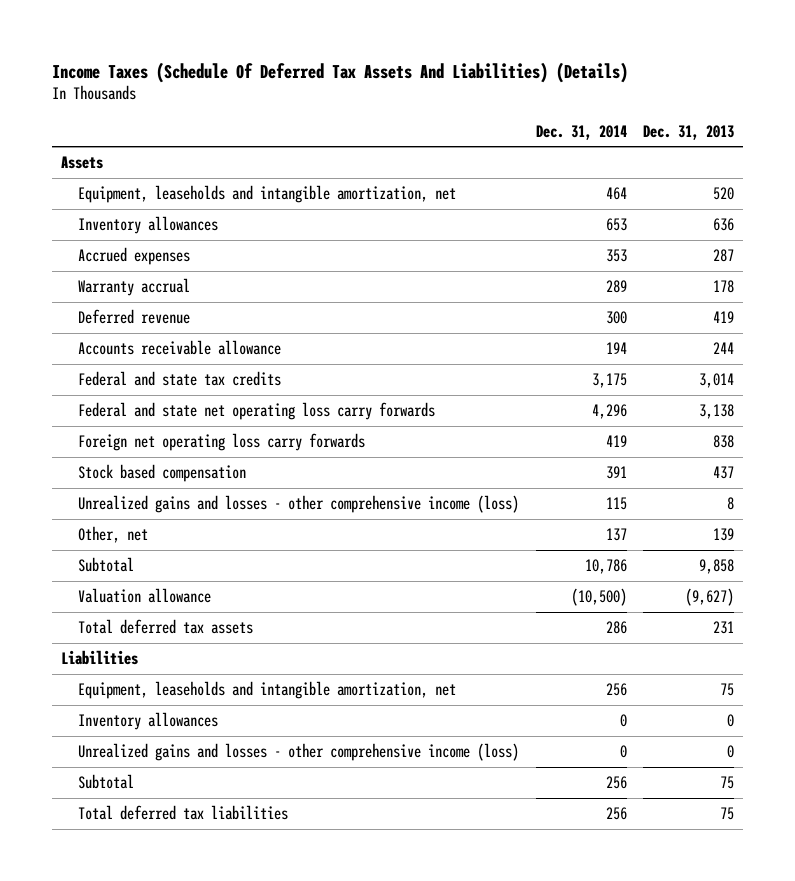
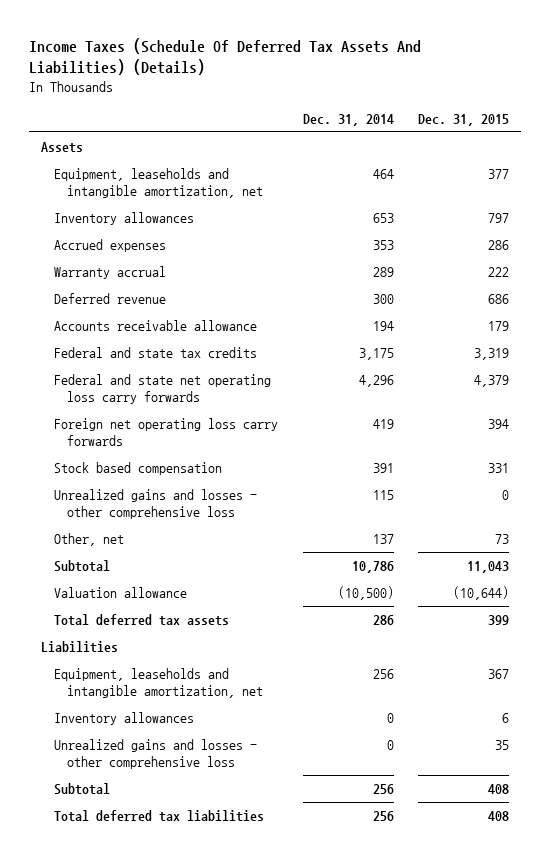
- | Dec. 31, 2014 | Dec. 31, 2013
+ | Dec. 31, 2014 | Dec. 31, 2015
- Unrealized gains and losses - other comprehensive income (loss) | 115 | 8
+ Unrealized gains and losses - other comprehensive loss | 115 | 0
- Unrealized gains and losses - other comprehensive income (loss) | 0 | 0
+ Unrealized gains and losses - other comprehensive loss | 0 | 35

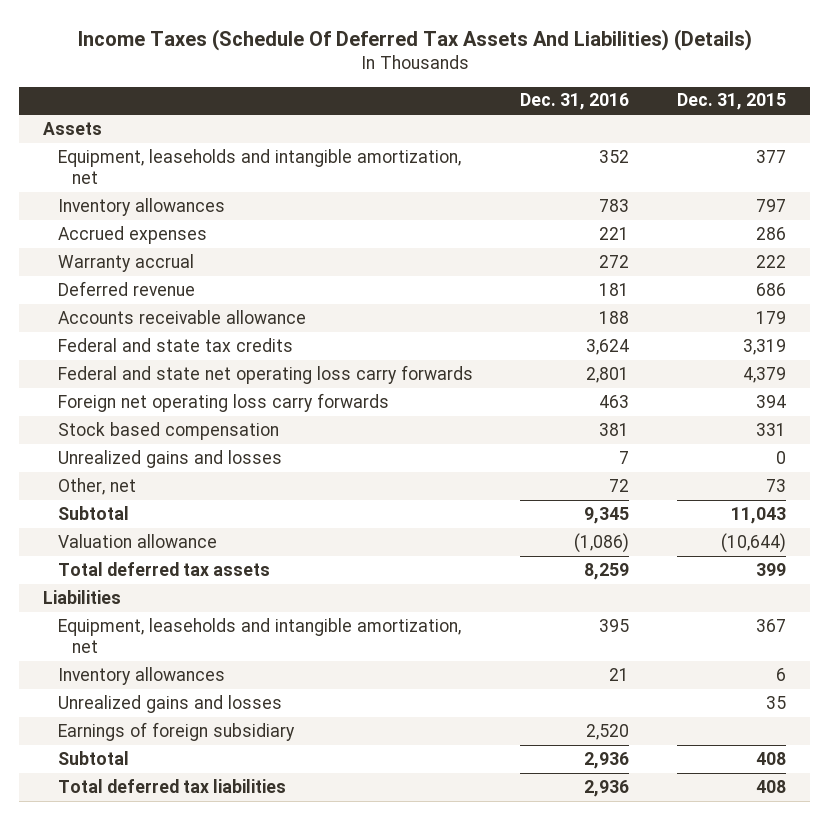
- | Dec. 31, 2014 | Dec. 31, 2015
+ | Dec. 31, 2016 | Dec. 31, 2015
- Unrealized gains and losses - other comprehensive loss | 115 | 0
+ Unrealized gains and losses | 7 | 0
- Unrealized gains and losses - other comprehensive loss | 0 | 35
+ Unrealized gains and losses | | 35
+ Earnings of foreign subsidiary | 2,520 |

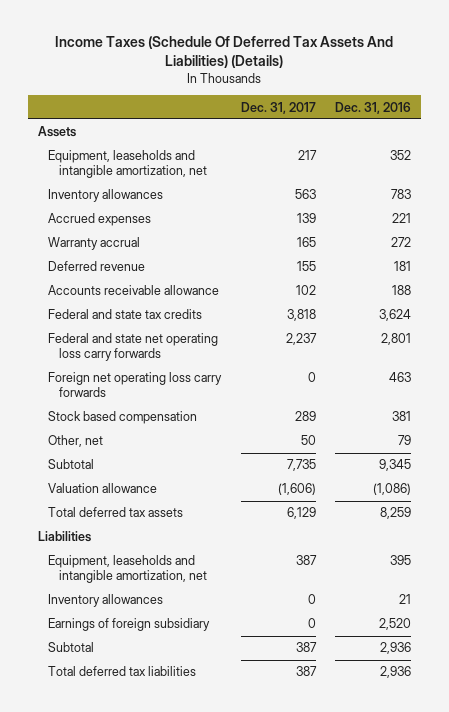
- | Dec. 31, 2016 | Dec. 31, 2015
+ | Dec. 31, 2017 | Dec. 31, 2016
- Unrealized gains and losses | 7 | 0
- Other, net | 72 | 73
+ Other, net | 50 | 79
- Unrealized gains and losses | | 35

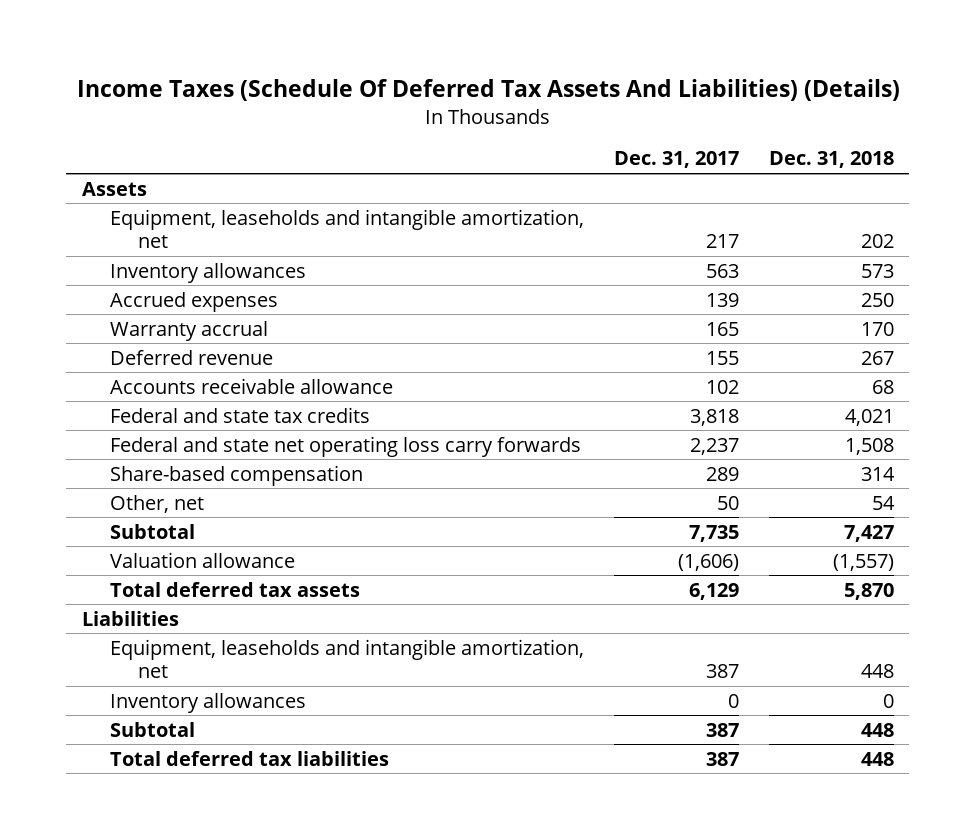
- | Dec. 31, 2017 | Dec. 31, 2016
+ | Dec. 31, 2017 | Dec. 31, 2018
- Foreign net operating loss carry forwards | 0 | 463
- Stock based compensation | 289 | 381
+ Share-based compensation | 289 | 314
- Earnings of foreign subsidiary | 0 | 2,520

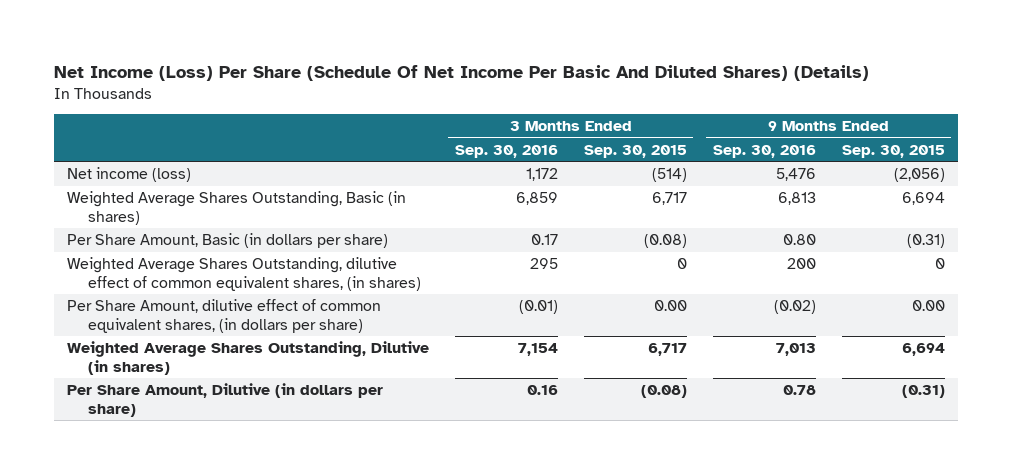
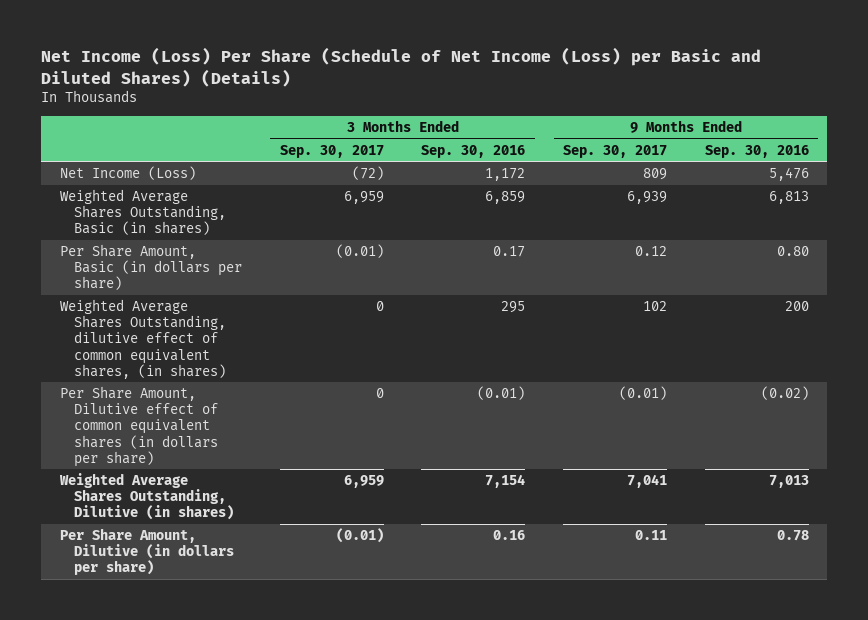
- Net Income (Loss) Per Share (Schedule Of Net Income Per Basic And Diluted Shares) (Details)
+ Net Income (Loss) Per Share (Schedule of Net Income (Loss) per Basic and Diluted Shares) (Details)
- | 3 Months Ended Sep. 30, 2016 | 3 Months Ended Sep. 30, 2015 | 9 Months Ended Sep. 30, 2016 | 9 Months Ended Sep. 30, 2015
+ | 3 Months Ended Sep. 30, 2017 | 3 Months Ended Sep. 30, 2016 | 9 Months Ended Sep. 30, 2017 | 9 Months Ended Sep. 30, 2016
- Net income (loss) | 1,172 | (514) | 5,476 | (2,056)
+ Net Income (Loss) | (72) | 1,172 | 809 | 5,476
- Per Share Amount, dilutive effect of common equivalent shares, (in dollars per share) | (0.01) | 0.00 | (0.02) | 0.00
+ Per Share Amount, Dilutive effect of common equivalent shares (in dollars per share) | 0 | (0.01) | (0.01) | (0.02)

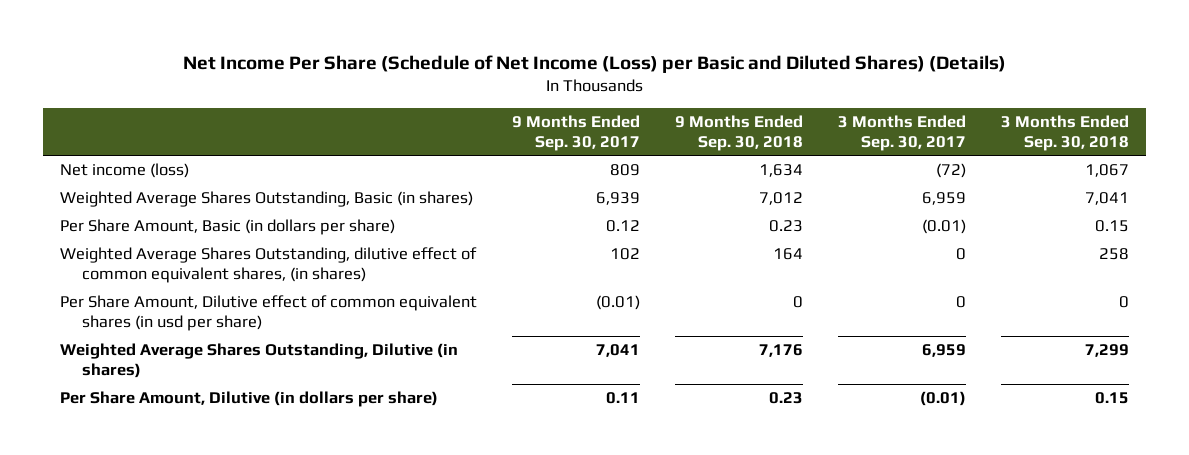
- Net Income (Loss) Per Share (Schedule of Net Income (Loss) per Basic and Diluted Shares) (Details)
+ Net Income Per Share (Schedule of Net Income (Loss) per Basic and Diluted Shares) (Details)
- | 3 Months Ended Sep. 30, 2017 | 3 Months Ended Sep. 30, 2016 | 9 Months Ended Sep. 30, 2017 | 9 Months Ended Sep. 30, 2016
+ | 9 Months Ended Sep. 30, 2017 | 9 Months Ended Sep. 30, 2018 | 3 Months Ended Sep. 30, 2017 | 3 Months Ended Sep. 30, 2018
- Net Income (Loss) | (72) | 1,172 | 809 | 5,476
+ Net income (loss) | 809 | 1,634 | (72) | 1,067
- Per Share Amount, Dilutive effect of common equivalent shares (in dollars per share) | 0 | (0.01) | (0.01) | (0.02)
+ Per Share Amount, Dilutive effect of common equivalent shares (in usd per share) | (0.01) | 0 | 0 | 0

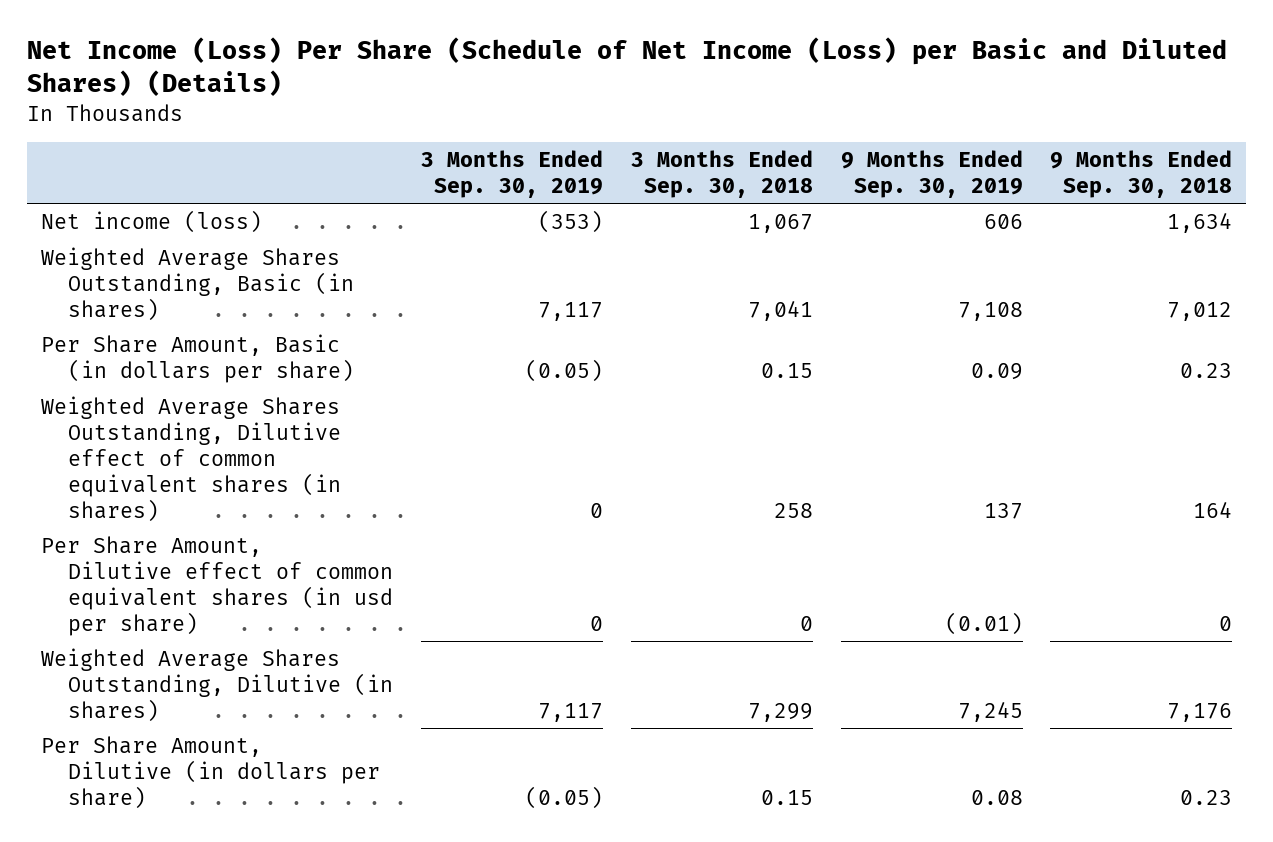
- Net Income Per Share (Schedule of Net Income (Loss) per Basic and Diluted Shares) (Details)
+ Net Income (Loss) Per Share (Schedule of Net Income (Loss) per Basic and Diluted Shares) (Details)
- | 9 Months Ended Sep. 30, 2017 | 9 Months Ended Sep. 30, 2018 | 3 Months Ended Sep. 30, 2017 | 3 Months Ended Sep. 30, 2018
+ | 3 Months Ended Sep. 30, 2019 | 3 Months Ended Sep. 30, 2018 | 9 Months Ended Sep. 30, 2019 | 9 Months Ended Sep. 30, 2018
- Weighted Average Shares Outstanding, dilutive effect of common equivalent shares, (in shares) | 102 | 164 | 0 | 258
+ Weighted Average Shares Outstanding, Dilutive effect of common equivalent shares (in shares) | 0 | 258 | 137 | 164

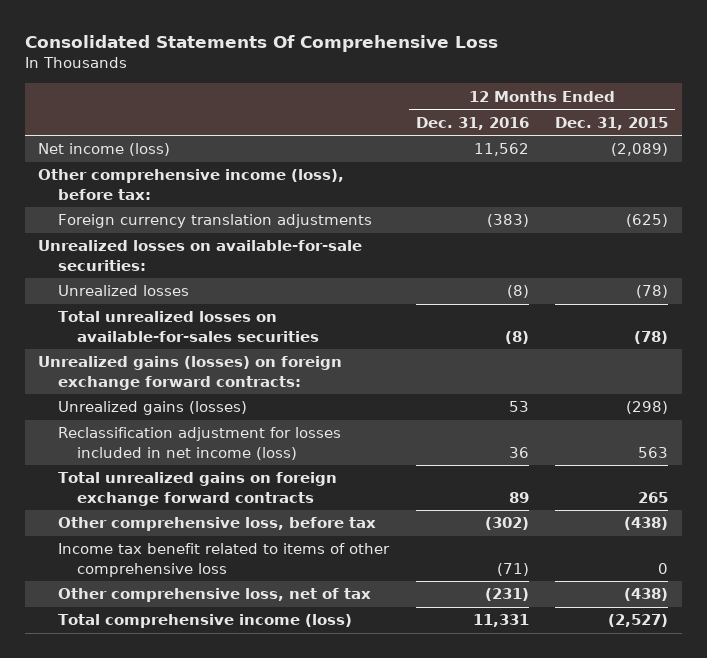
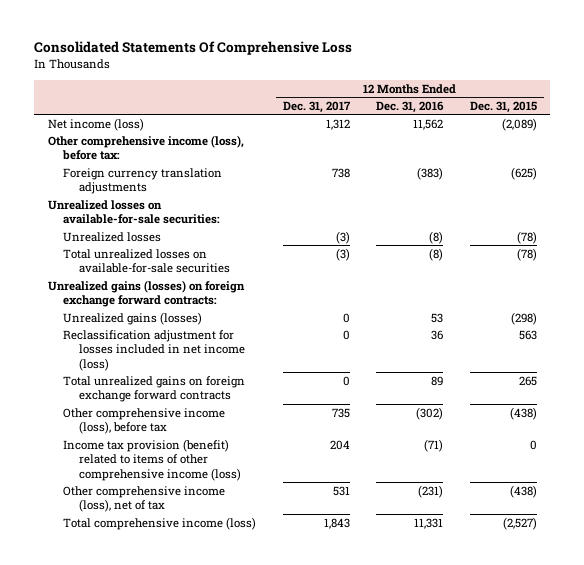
- | 12 Months Ended Dec. 31, 2016 | 12 Months Ended Dec. 31, 2015
+ | 12 Months Ended Dec. 31, 2017 | 12 Months Ended Dec. 31, 2016 | 12 Months Ended Dec. 31, 2015
- Total unrealized losses on available-for-sales securities | (8) | (78)
+ Total unrealized losses on available-for-sale securities | (3) | (8) | (78)
- Other comprehensive loss, before tax | (302) | (438)
- Income tax benefit related to items of other comprehensive loss | (71) | 0
- Other comprehensive loss, net of tax | (231) | (438)
+ Other comprehensive income (loss), before tax | 735 | (302) | (438)
+ Income tax provision (benefit) related to items of other comprehensive income (loss) | 204 | (71) | 0
+ Other comprehensive income (loss), net of tax | 531 | (231) | (438)

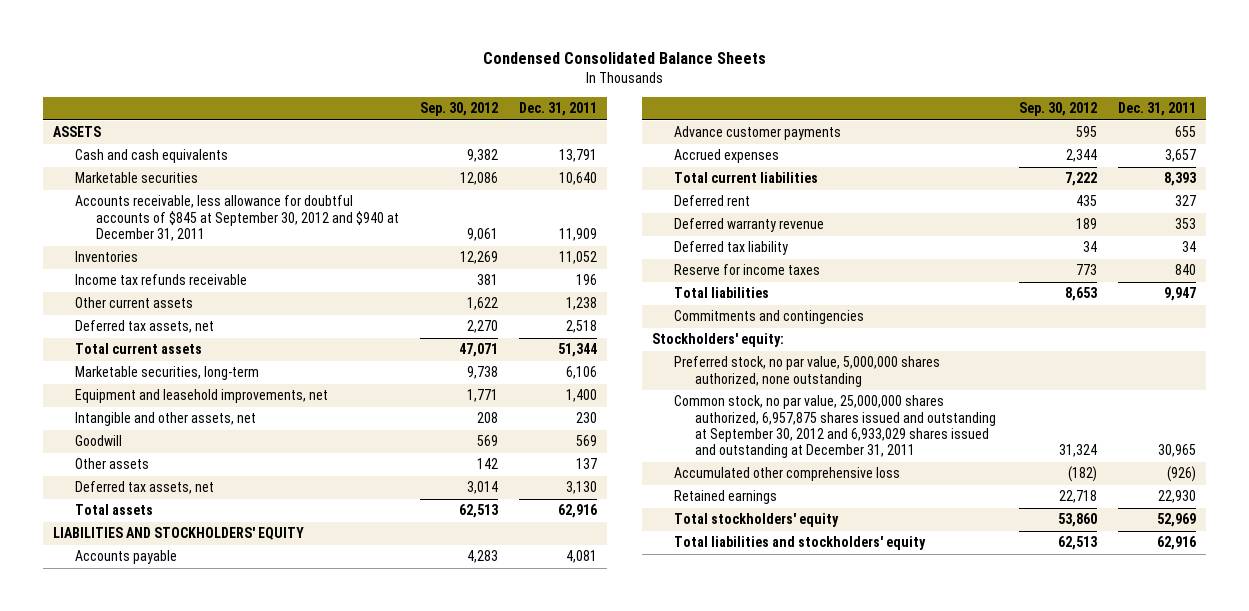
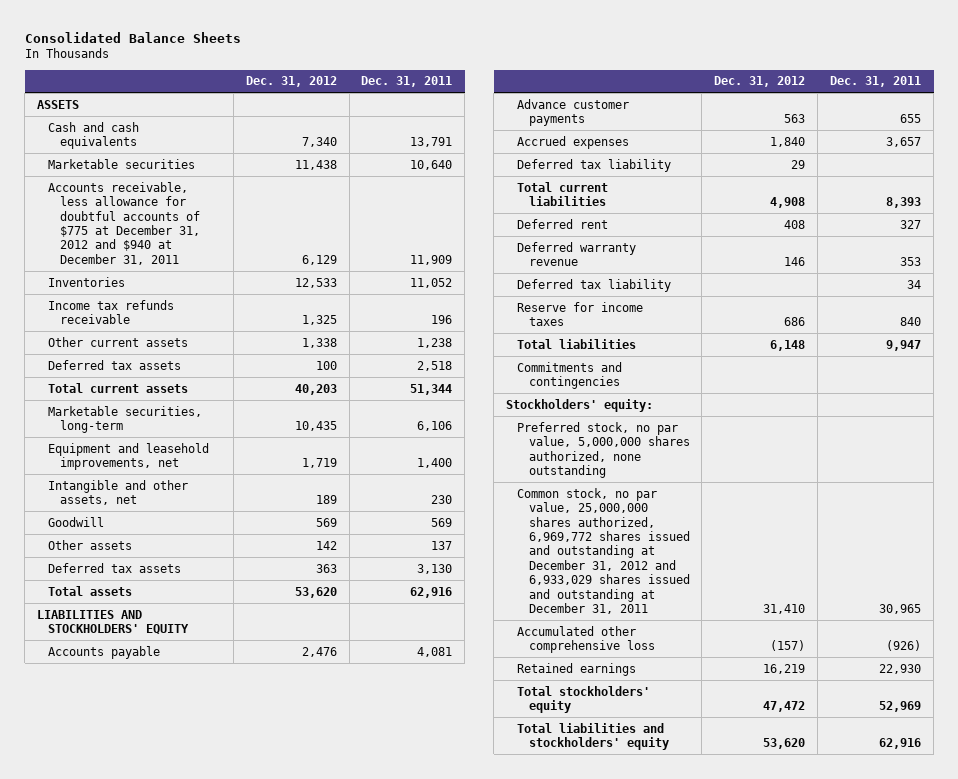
- Condensed Consolidated Balance Sheets
+ Consolidated Balance Sheets
- | Sep. 30, 2012 | Dec. 31, 2011
+ | Dec. 31, 2012 | Dec. 31, 2011
- Accounts receivable, less allowance for doubtful accounts of $845 at September 30, 2012 and $940 at December 31, 2011 | 9,061 | 11,909
+ Accounts receivable, less allowance for doubtful accounts of $775 at December 31, 2012 and $940 at December 31, 2011 | 6,129 | 11,909
- Deferred tax assets, net | 2,270 | 2,518
+ Deferred tax assets | 100 | 2,518
- Deferred tax assets, net | 3,014 | 3,130
+ Deferred tax assets | 363 | 3,130
+ Deferred tax liability | 29 |
- Common stock, no par value, 25,000,000 shares authorized, 6,957,875 shares issued and outstanding at September 30, 2012 and 6,933,029 shares issued and outstanding at December 31, 2011 | 31,324 | 30,965
+ Common stock, no par value, 25,000,000 shares authorized, 6,969,772 shares issued and outstanding at December 31, 2012 and 6,933,029 shares issued and outstanding at December 31, 2011 | 31,410 | 30,965

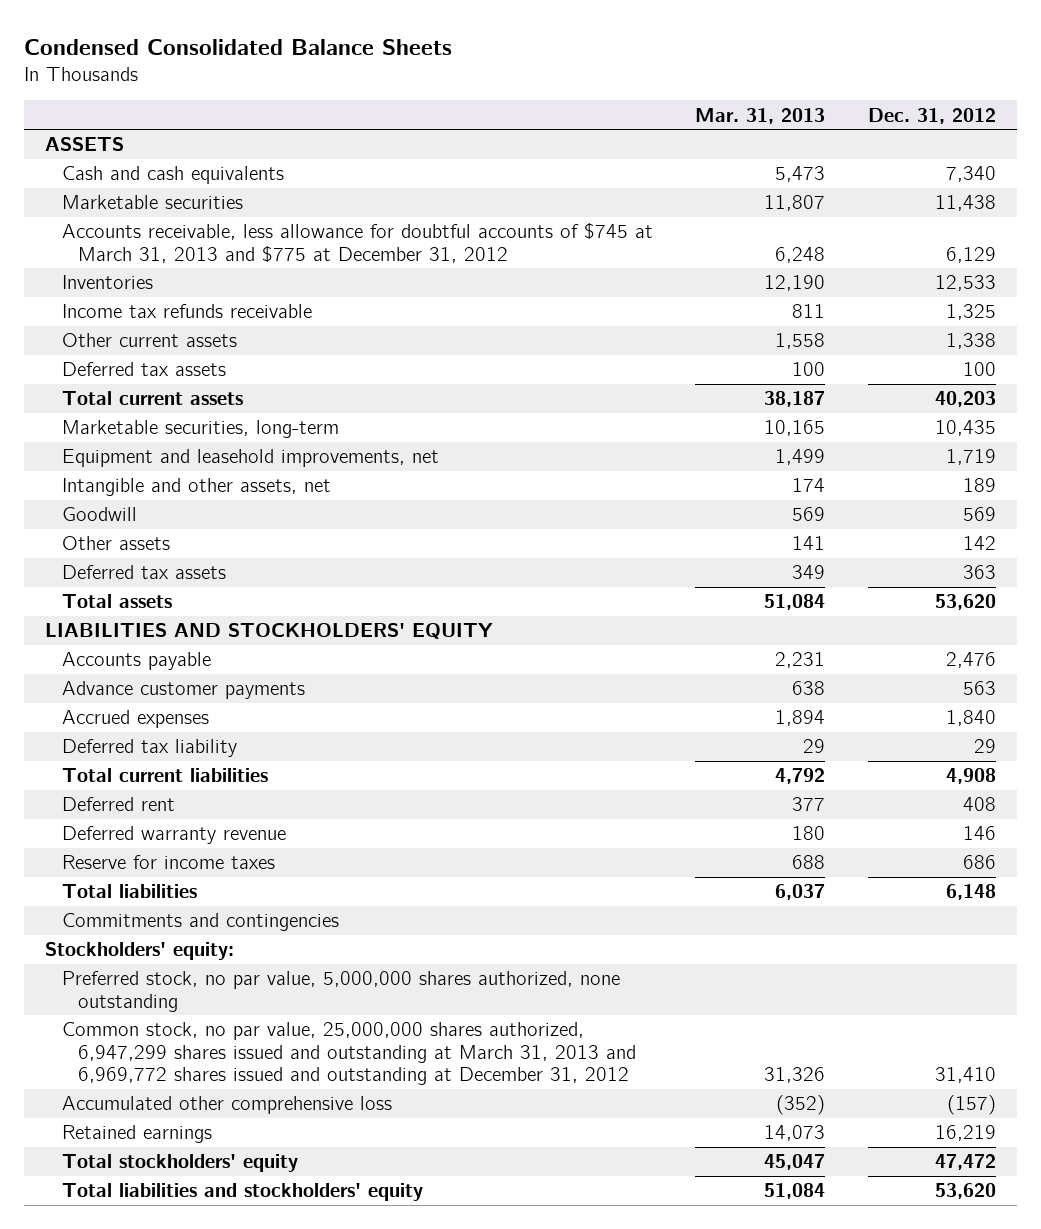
- Consolidated Balance Sheets
+ Condensed Consolidated Balance Sheets
- | Dec. 31, 2012 | Dec. 31, 2011
+ | Mar. 31, 2013 | Dec. 31, 2012
- Accounts receivable, less allowance for doubtful accounts of $775 at December 31, 2012 and $940 at December 31, 2011 | 6,129 | 11,909
+ Accounts receivable, less allowance for doubtful accounts of $745 at March 31, 2013 and $775 at December 31, 2012 | 6,248 | 6,129
- Deferred tax liability | | 34
- Common stock, no par value, 25,000,000 shares authorized, 6,969,772 shares issued and outstanding at December 31, 2012 and 6,933,029 shares issued and outstanding at December 31, 2011 | 31,410 | 30,965
+ Common stock, no par value, 25,000,000 shares authorized, 6,947,299 shares issued and outstanding at March 31, 2013 and 6,969,772 shares issued and outstanding at December 31, 2012 | 31,326 | 31,410

